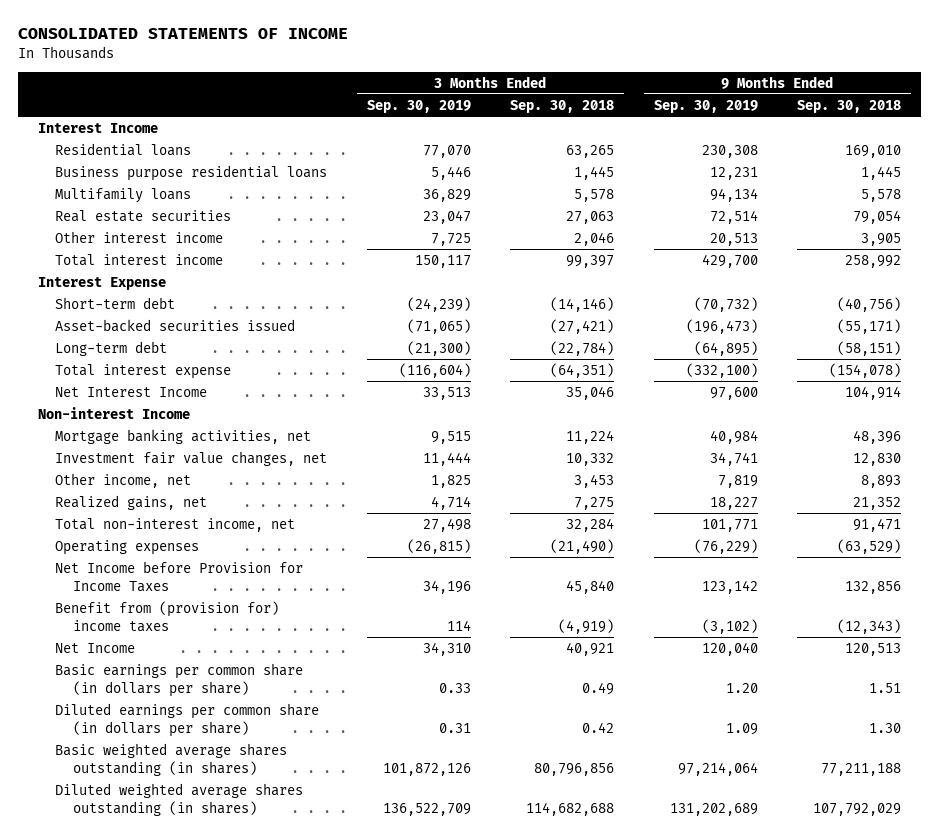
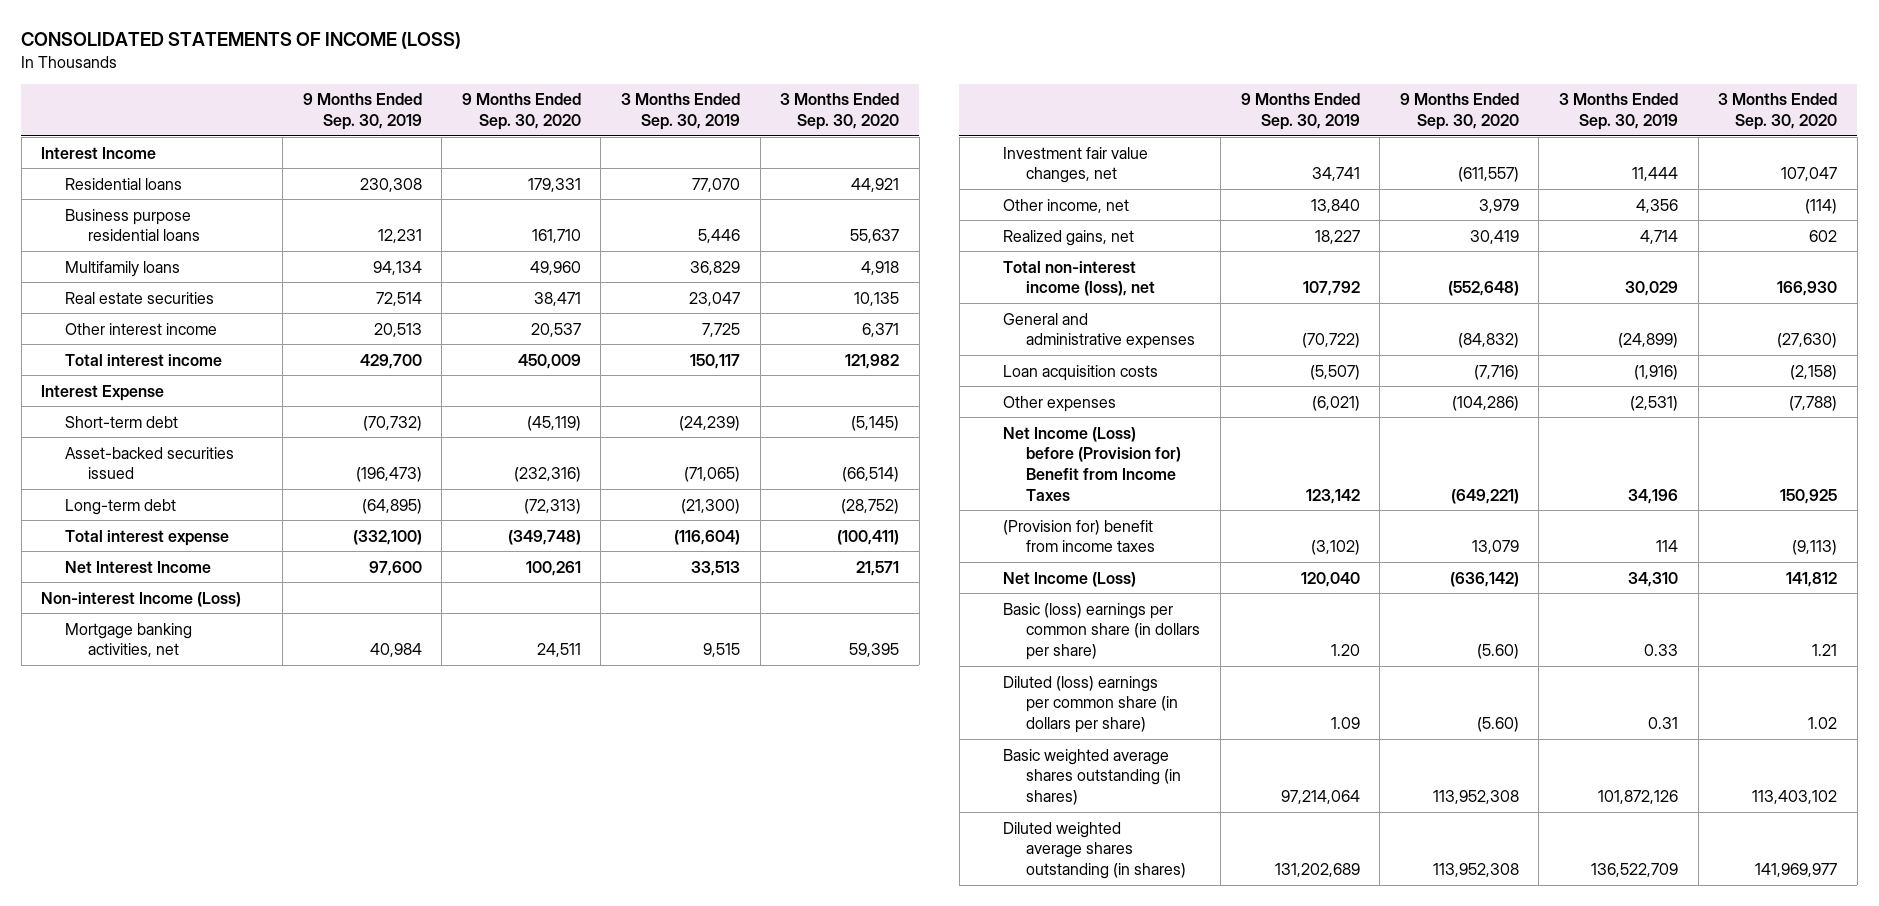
- CONSOLIDATED STATEMENTS OF INCOME
+ CONSOLIDATED STATEMENTS OF INCOME (LOSS)
- | 3 Months Ended Sep. 30, 2019 | 3 Months Ended Sep. 30, 2018 | 9 Months Ended Sep. 30, 2019 | 9 Months Ended Sep. 30, 2018
+ | 9 Months Ended Sep. 30, 2019 | 9 Months Ended Sep. 30, 2020 | 3 Months Ended Sep. 30, 2019 | 3 Months Ended Sep. 30, 2020
- Non-interest Income
+ Non-interest Income (Loss)
- Other income, net | 1,825 | 3,453 | 7,819 | 8,893
+ Other income, net | 13,840 | 3,979 | 4,356 | (114)
- Total non-interest income, net | 27,498 | 32,284 | 101,771 | 91,471
- Operating expenses | (26,815) | (21,490) | (76,229) | (63,529)
- Net Income before Provision for Income Taxes | 34,196 | 45,840 | 123,142 | 132,856
- Benefit from (provision for) income taxes | 114 | (4,919) | (3,102) | (12,343)
- Net Income | 34,310 | 40,921 | 120,040 | 120,513
- Basic earnings per common share (in dollars per share) | 0.33 | 0.49 | 1.20 | 1.51
- Diluted earnings per common share (in dollars per share) | 0.31 | 0.42 | 1.09 | 1.30
+ Total non-interest income (loss), net | 107,792 | (552,648) | 30,029 | 166,930
+ General and administrative expenses | (70,722) | (84,832) | (24,899) | (27,630)
+ Loan acquisition costs | (5,507) | (7,716) | (1,916) | (2,158)
+ Other expenses | (6,021) | (104,286) | (2,531) | (7,788)
+ Net Income (Loss) before (Provision for) Benefit from Income Taxes | 123,142 | (649,221) | 34,196 | 150,925
+ (Provision for) benefit from income taxes | (3,102) | 13,079 | 114 | (9,113)
+ Net Income (Loss) | 120,040 | (636,142) | 34,310 | 141,812
+ Basic (loss) earnings per common share (in dollars per share) | 1.20 | (5.60) | 0.33 | 1.21
+ Diluted (loss) earnings per common share (in dollars per share) | 1.09 | (5.60) | 0.31 | 1.02

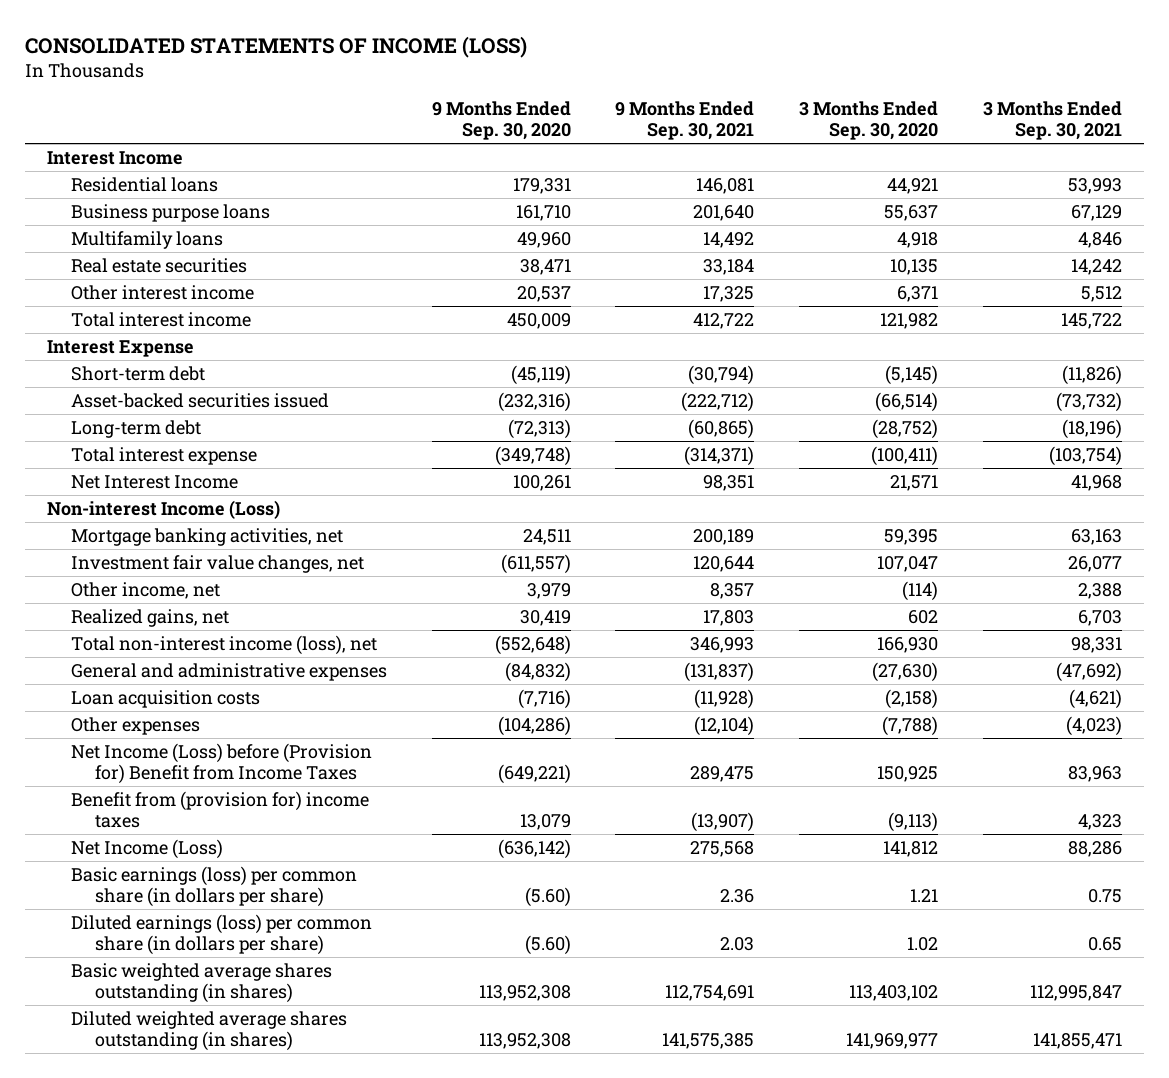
- | 9 Months Ended Sep. 30, 2019 | 9 Months Ended Sep. 30, 2020 | 3 Months Ended Sep. 30, 2019 | 3 Months Ended Sep. 30, 2020
+ | 9 Months Ended Sep. 30, 2020 | 9 Months Ended Sep. 30, 2021 | 3 Months Ended Sep. 30, 2020 | 3 Months Ended Sep. 30, 2021
- Business purpose residential loans | 12,231 | 161,710 | 5,446 | 55,637
+ Business purpose loans | 161,710 | 201,640 | 55,637 | 67,129
- (Provision for) benefit from income taxes | (3,102) | 13,079 | 114 | (9,113)
+ Benefit from (provision for) income taxes | 13,079 | (13,907) | (9,113) | 4,323
- Basic (loss) earnings per common share (in dollars per share) | 1.20 | (5.60) | 0.33 | 1.21
- Diluted (loss) earnings per common share (in dollars per share) | 1.09 | (5.60) | 0.31 | 1.02
+ Basic earnings (loss) per common share (in dollars per share) | (5.60) | 2.36 | 1.21 | 0.75
+ Diluted earnings (loss) per common share (in dollars per share) | (5.60) | 2.03 | 1.02 | 0.65

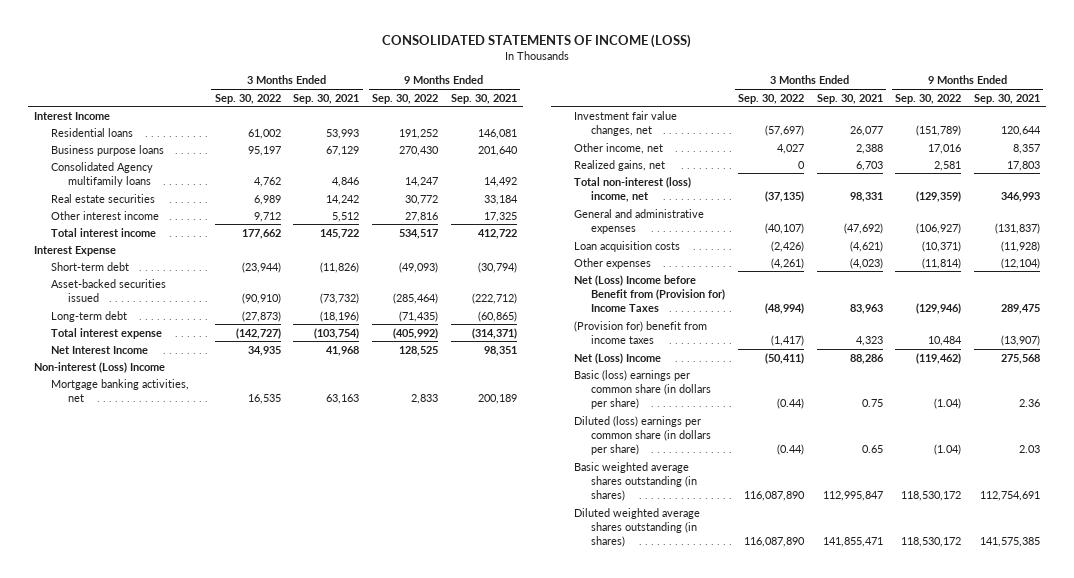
- | 9 Months Ended Sep. 30, 2020 | 9 Months Ended Sep. 30, 2021 | 3 Months Ended Sep. 30, 2020 | 3 Months Ended Sep. 30, 2021
+ | 3 Months Ended Sep. 30, 2022 | 3 Months Ended Sep. 30, 2021 | 9 Months Ended Sep. 30, 2022 | 9 Months Ended Sep. 30, 2021
- Multifamily loans | 49,960 | 14,492 | 4,918 | 4,846
+ Consolidated Agency multifamily loans | 4,762 | 4,846 | 14,247 | 14,492
- Non-interest Income (Loss)
+ Non-interest (Loss) Income
- Total non-interest income (loss), net | (552,648) | 346,993 | 166,930 | 98,331
+ Total non-interest (loss) income, net | (37,135) | 98,331 | (129,359) | 346,993
- Net Income (Loss) before (Provision for) Benefit from Income Taxes | (649,221) | 289,475 | 150,925 | 83,963
- Benefit from (provision for) income taxes | 13,079 | (13,907) | (9,113) | 4,323
- Net Income (Loss) | (636,142) | 275,568 | 141,812 | 88,286
- Basic earnings (loss) per common share (in dollars per share) | (5.60) | 2.36 | 1.21 | 0.75
- Diluted earnings (loss) per common share (in dollars per share) | (5.60) | 2.03 | 1.02 | 0.65
+ Net (Loss) Income before Benefit from (Provision for) Income Taxes | (48,994) | 83,963 | (129,946) | 289,475
+ (Provision for) benefit from income taxes | (1,417) | 4,323 | 10,484 | (13,907)
+ Net (Loss) Income | (50,411) | 88,286 | (119,462) | 275,568
+ Basic (loss) earnings per common share (in dollars per share) | (0.44) | 0.75 | (1.04) | 2.36
+ Diluted (loss) earnings per common share (in dollars per share) | (0.44) | 0.65 | (1.04) | 2.03

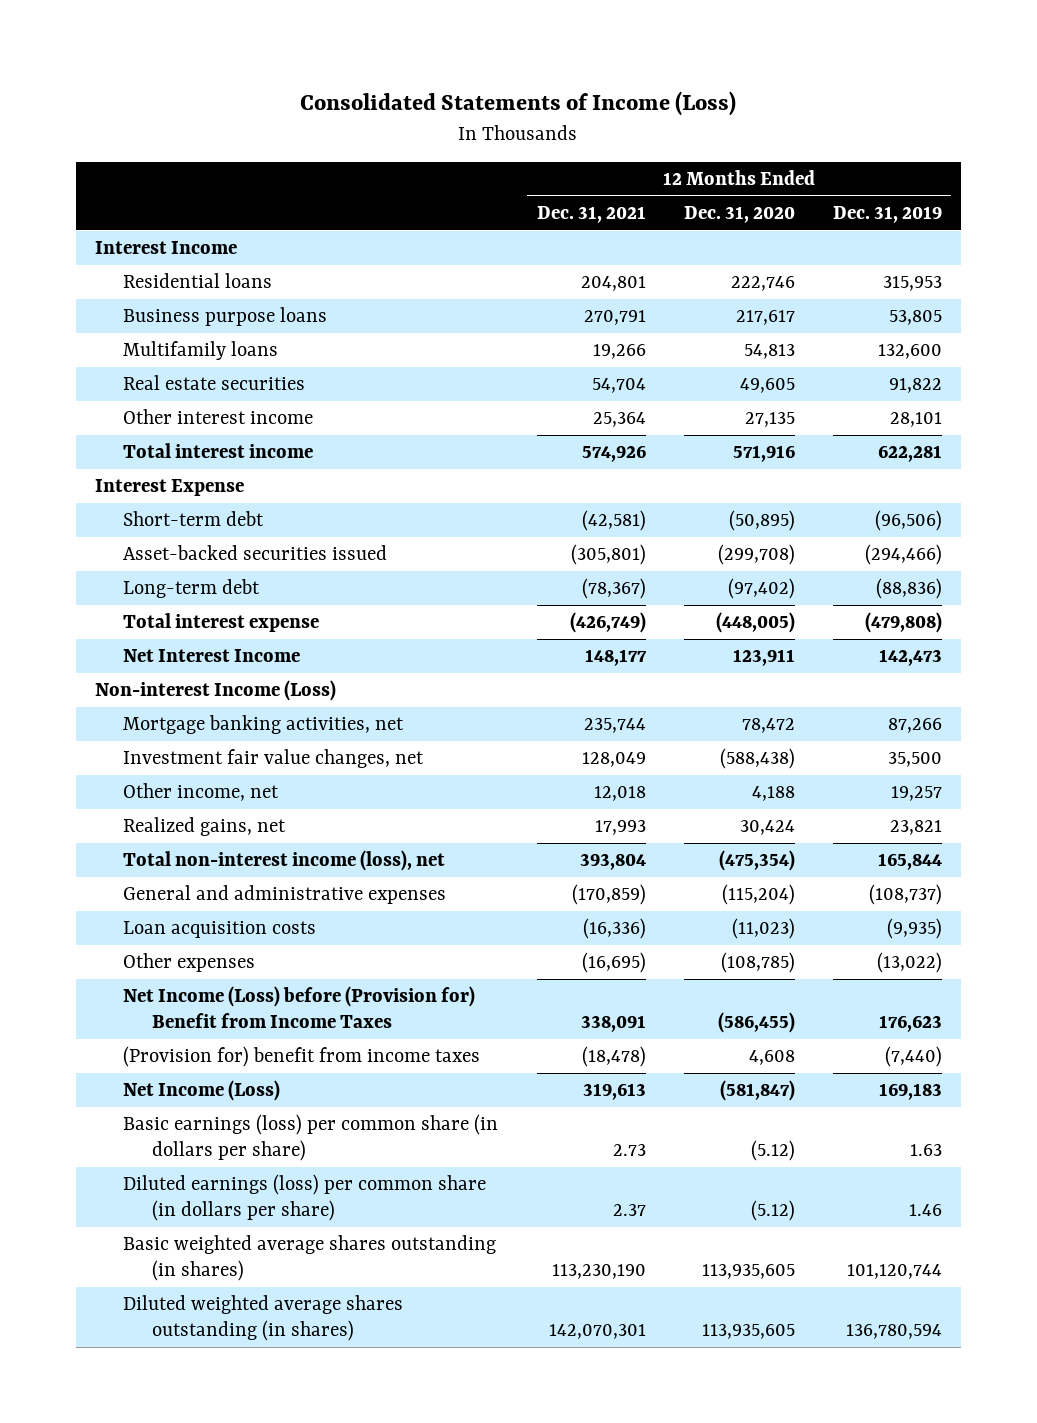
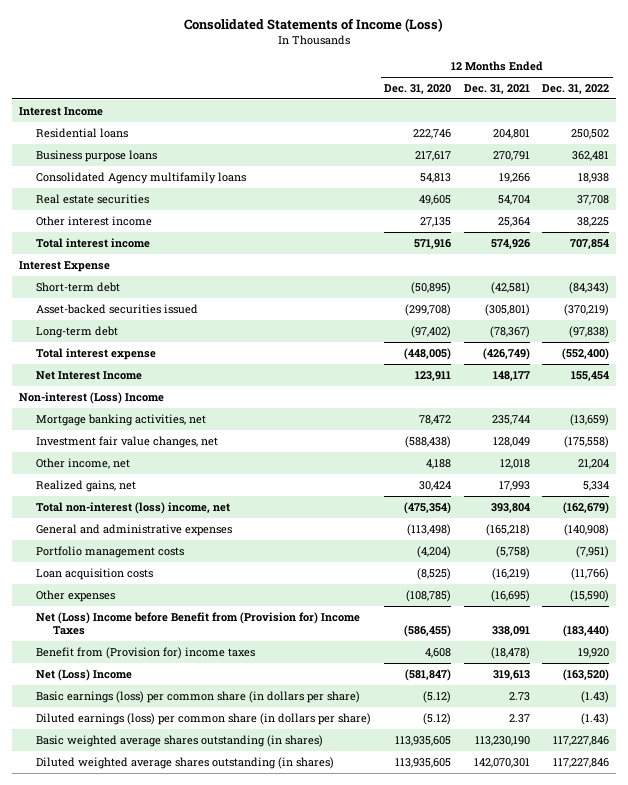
- | 12 Months Ended Dec. 31, 2021 | 12 Months Ended Dec. 31, 2020 | 12 Months Ended Dec. 31, 2019
+ | 12 Months Ended Dec. 31, 2020 | 12 Months Ended Dec. 31, 2021 | 12 Months Ended Dec. 31, 2022
- Multifamily loans | 19,266 | 54,813 | 132,600
+ Consolidated Agency multifamily loans | 54,813 | 19,266 | 18,938
- Non-interest Income (Loss)
+ Non-interest (Loss) Income
- Total non-interest income (loss), net | 393,804 | (475,354) | 165,844
- General and administrative expenses | (170,859) | (115,204) | (108,737)
- Loan acquisition costs | (16,336) | (11,023) | (9,935)
+ Total non-interest (loss) income, net | (475,354) | 393,804 | (162,679)
+ General and administrative expenses | (113,498) | (165,218) | (140,908)
+ Portfolio management costs | (4,204) | (5,758) | (7,951)
+ Loan acquisition costs | (8,525) | (16,219) | (11,766)
- Net Income (Loss) before (Provision for) Benefit from Income Taxes | 338,091 | (586,455) | 176,623
- (Provision for) benefit from income taxes | (18,478) | 4,608 | (7,440)
- Net Income (Loss) | 319,613 | (581,847) | 169,183
+ Net (Loss) Income before Benefit from (Provision for) Income Taxes | (586,455) | 338,091 | (183,440)
+ Benefit from (Provision for) income taxes | 4,608 | (18,478) | 19,920
+ Net (Loss) Income | (581,847) | 319,613 | (163,520)

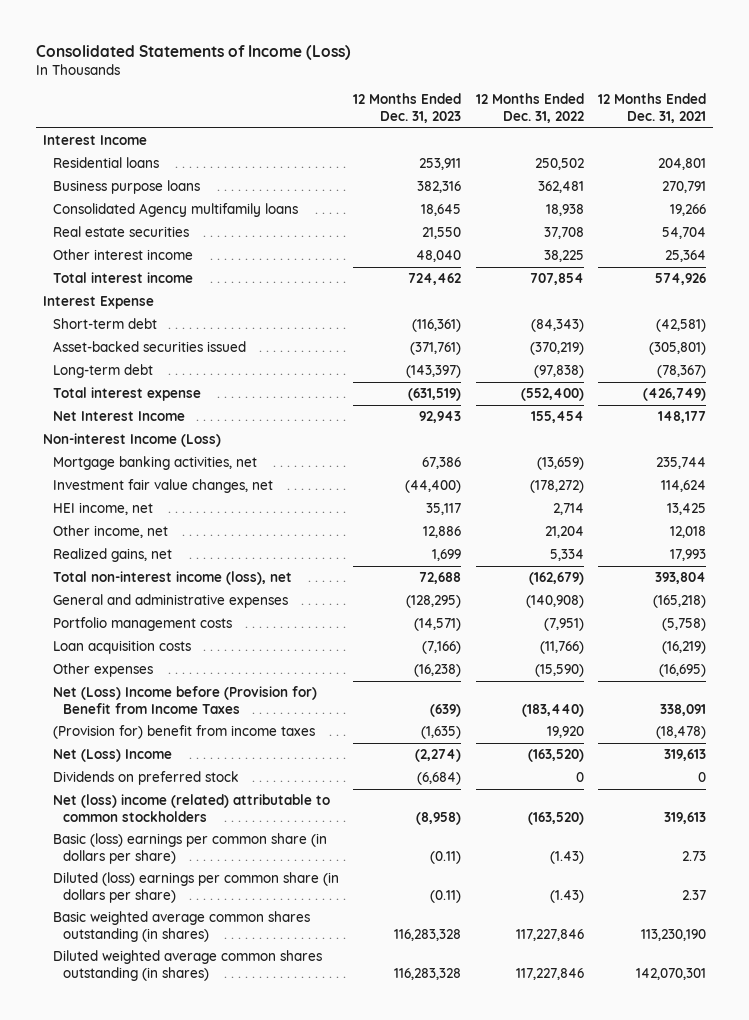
- | 12 Months Ended Dec. 31, 2020 | 12 Months Ended Dec. 31, 2021 | 12 Months Ended Dec. 31, 2022
+ | 12 Months Ended Dec. 31, 2023 | 12 Months Ended Dec. 31, 2022 | 12 Months Ended Dec. 31, 2021
- Non-interest (Loss) Income
+ Non-interest Income (Loss)
- Investment fair value changes, net | (588,438) | 128,049 | (175,558)
+ Investment fair value changes, net | (44,400) | (178,272) | 114,624
+ HEI income, net | 35,117 | 2,714 | 13,425
- Total non-interest (loss) income, net | (475,354) | 393,804 | (162,679)
+ Total non-interest income (loss), net | 72,688 | (162,679) | 393,804
- Net (Loss) Income before Benefit from (Provision for) Income Taxes | (586,455) | 338,091 | (183,440)
- Benefit from (Provision for) income taxes | 4,608 | (18,478) | 19,920
+ Net (Loss) Income before (Provision for) Benefit from Income Taxes | (639) | (183,440) | 338,091
+ (Provision for) benefit from income taxes | (1,635) | 19,920 | (18,478)
- Basic earnings (loss) per common share (in dollars per share) | (5.12) | 2.73 | (1.43)
- Diluted earnings (loss) per common share (in dollars per share) | (5.12) | 2.37 | (1.43)
- Basic weighted average shares outstanding (in shares) | 113,935,605 | 113,230,190 | 117,227,846
- Diluted weighted average shares outstanding (in shares) | 113,935,605 | 142,070,301 | 117,227,846
+ Dividends on preferred stock | (6,684) | 0 | 0
+ Net (loss) income (related) attributable to common stockholders | (8,958) | (163,520) | 319,613
+ Basic (loss) earnings per common share (in dollars per share) | (0.11) | (1.43) | 2.73
+ Diluted (loss) earnings per common share (in dollars per share) | (0.11) | (1.43) | 2.37
+ Basic weighted average common shares outstanding (in shares) | 116,283,328 | 117,227,846 | 113,230,190
+ Diluted weighted average common shares outstanding (in shares) | 116,283,328 | 117,227,846 | 142,070,301

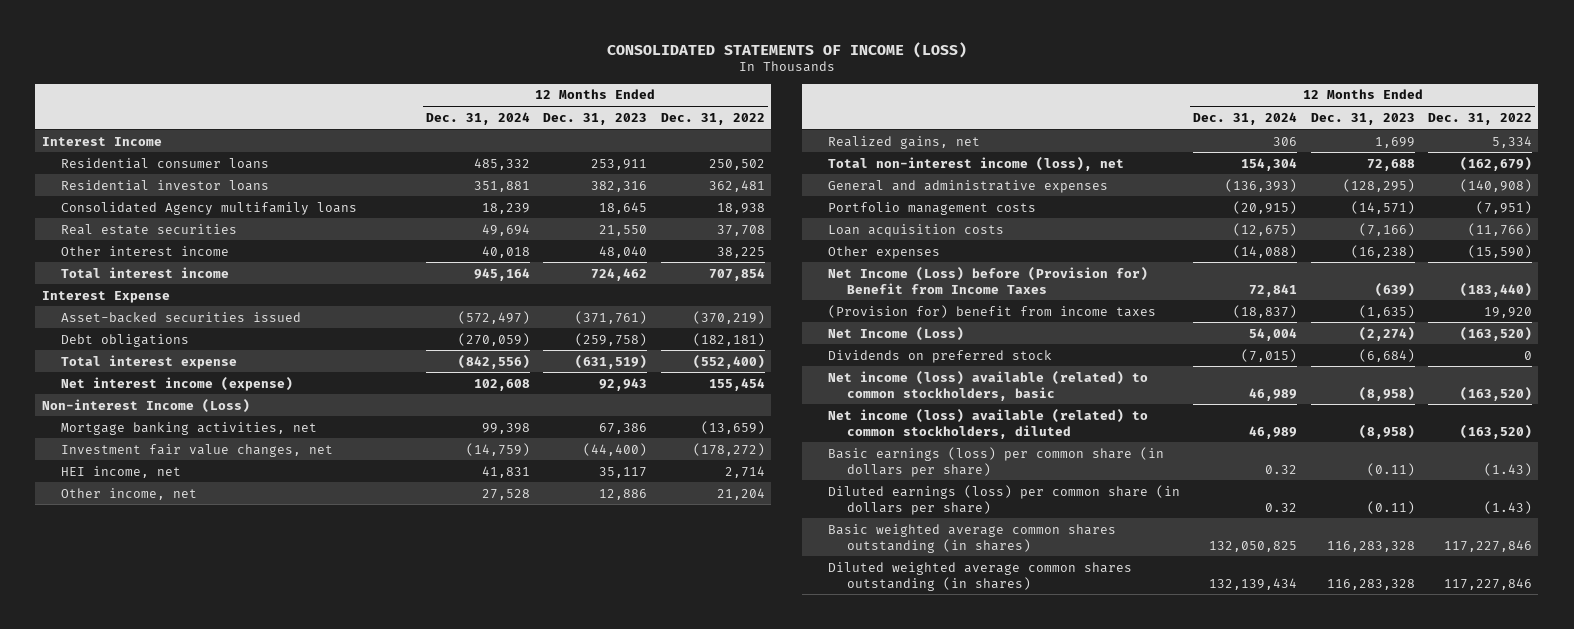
- Consolidated Statements of Income (Loss)
+ CONSOLIDATED STATEMENTS OF INCOME (LOSS)
- | 12 Months Ended Dec. 31, 2023 | 12 Months Ended Dec. 31, 2022 | 12 Months Ended Dec. 31, 2021
+ | 12 Months Ended Dec. 31, 2024 | 12 Months Ended Dec. 31, 2023 | 12 Months Ended Dec. 31, 2022
- Residential loans | 253,911 | 250,502 | 204,801
- Business purpose loans | 382,316 | 362,481 | 270,791
+ Residential consumer loans | 485,332 | 253,911 | 250,502
+ Residential investor loans | 351,881 | 382,316 | 362,481
- Short-term debt | (116,361) | (84,343) | (42,581)
- Long-term debt | (143,397) | (97,838) | (78,367)
+ Debt obligations | (270,059) | (259,758) | (182,181)
- Net Interest Income | 92,943 | 155,454 | 148,177
+ Net interest income (expense) | 102,608 | 92,943 | 155,454
- Net (Loss) Income before (Provision for) Benefit from Income Taxes | (639) | (183,440) | 338,091
+ Net Income (Loss) before (Provision for) Benefit from Income Taxes | 72,841 | (639) | (183,440)
- Net (Loss) Income | (2,274) | (163,520) | 319,613
+ Net Income (Loss) | 54,004 | (2,274) | (163,520)
- Net (loss) income (related) attributable to common stockholders | (8,958) | (163,520) | 319,613
- Basic (loss) earnings per common share (in dollars per share) | (0.11) | (1.43) | 2.73
- Diluted (loss) earnings per common share (in dollars per share) | (0.11) | (1.43) | 2.37
+ Net income (loss) available (related) to common stockholders, basic | 46,989 | (8,958) | (163,520)
+ Net income (loss) available (related) to common stockholders, diluted | 46,989 | (8,958) | (163,520)
+ Basic earnings (loss) per common share (in dollars per share) | 0.32 | (0.11) | (1.43)
+ Diluted earnings (loss) per common share (in dollars per share) | 0.32 | (0.11) | (1.43)

